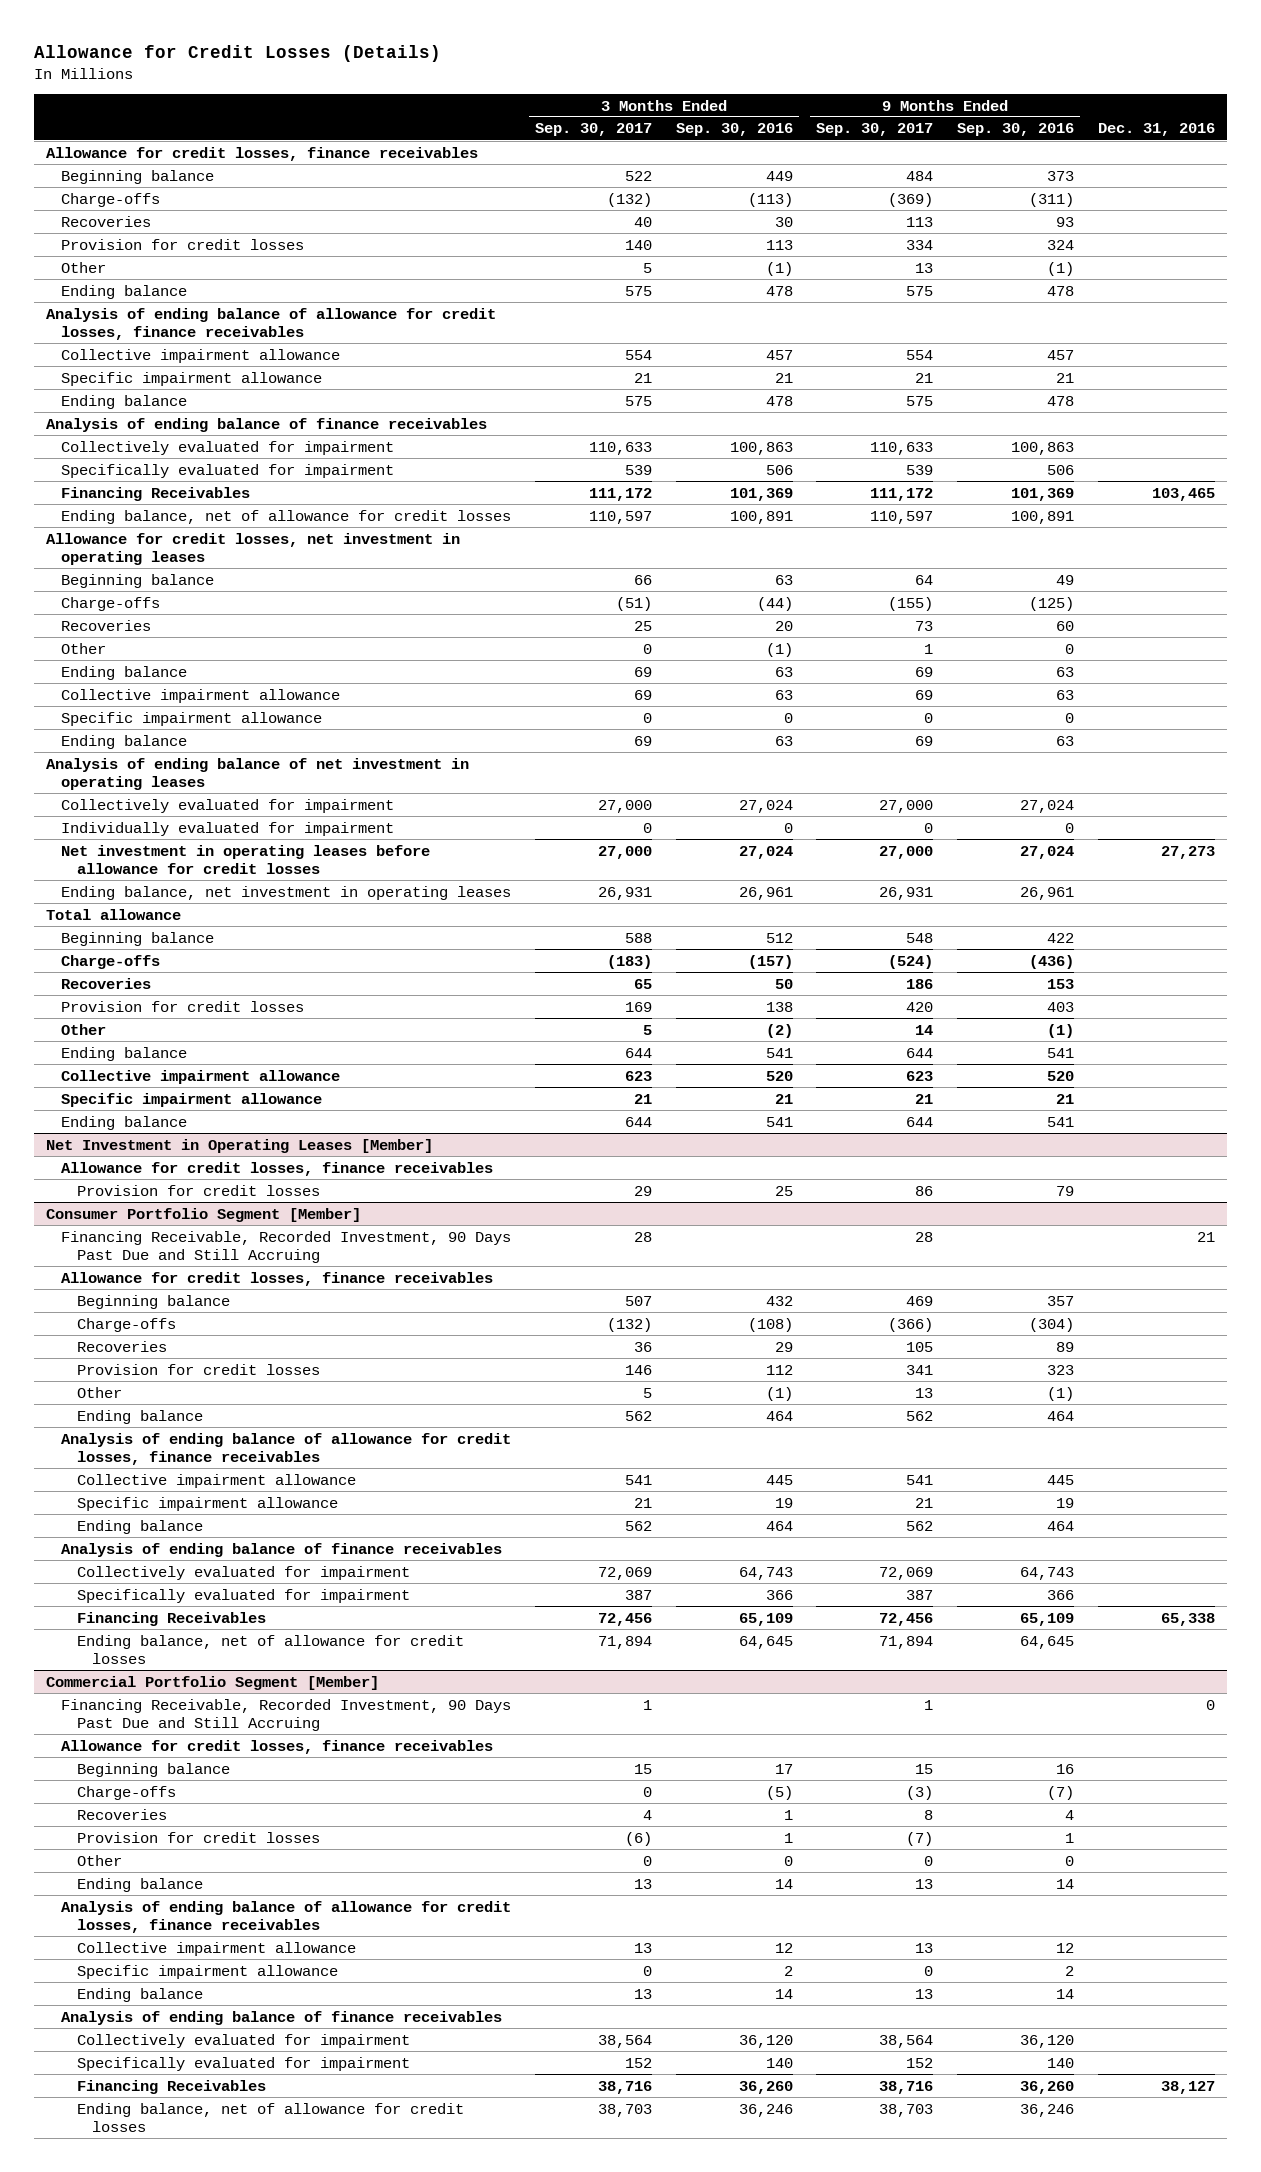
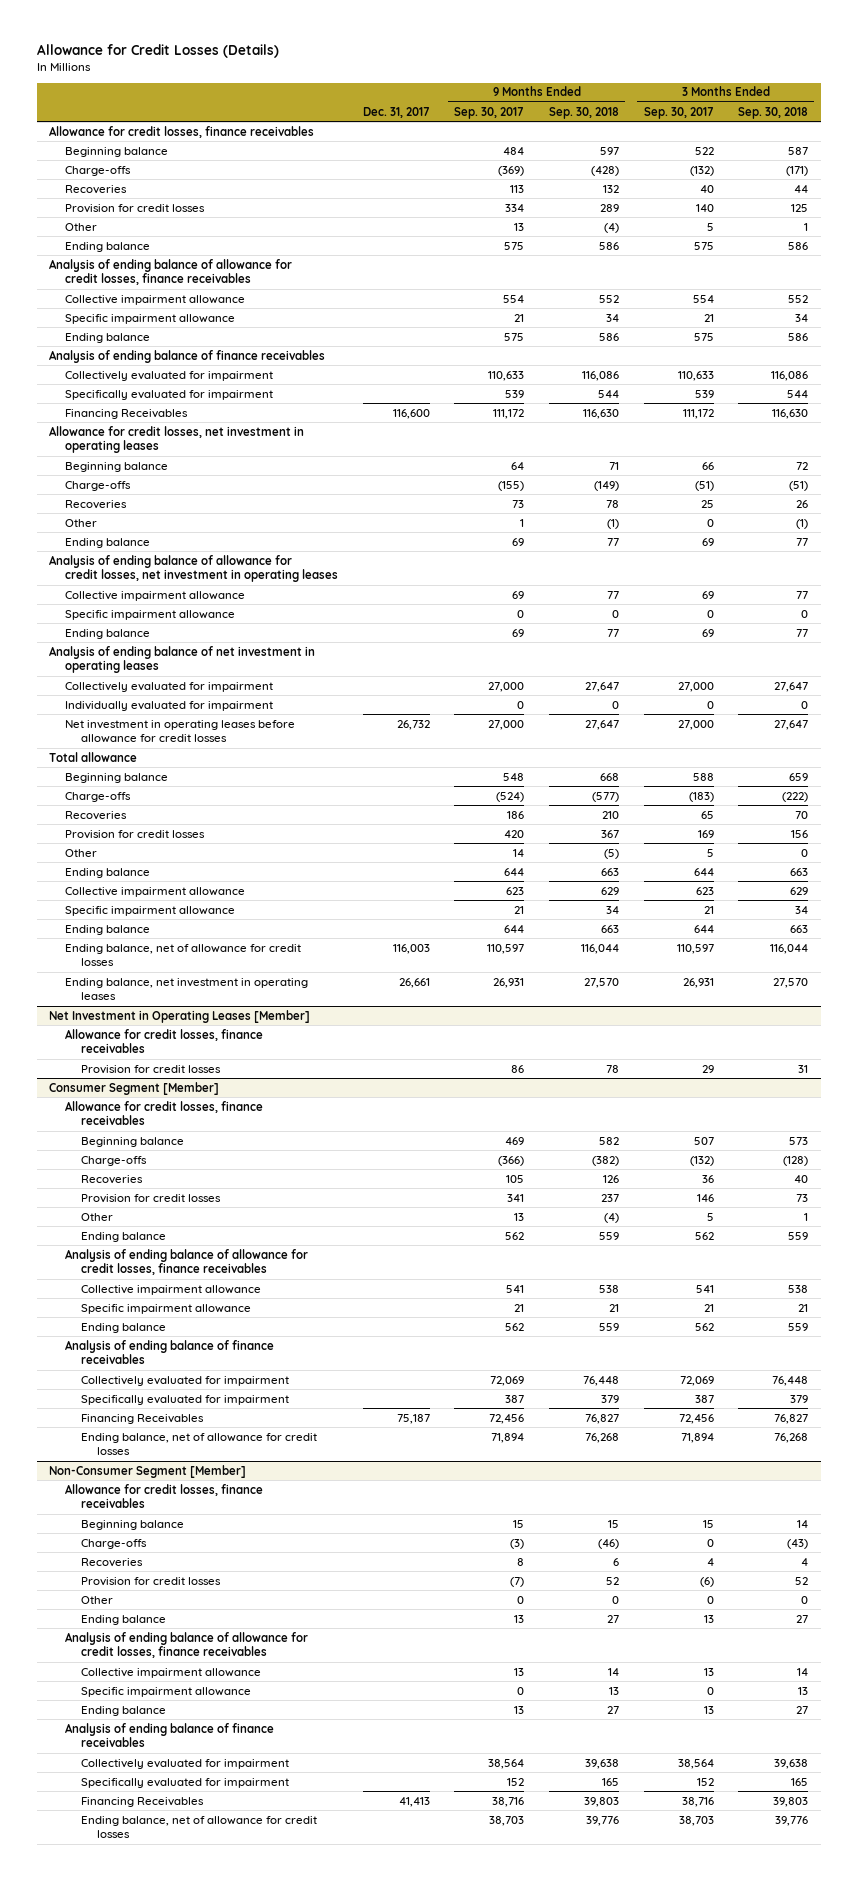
- | 3 Months Ended Sep. 30, 2017 | 3 Months Ended Sep. 30, 2016 | 9 Months Ended Sep. 30, 2017 | 9 Months Ended Sep. 30, 2016 | Dec. 31, 2016
+ | Dec. 31, 2017 | 9 Months Ended Sep. 30, 2017 | 9 Months Ended Sep. 30, 2018 | 3 Months Ended Sep. 30, 2017 | 3 Months Ended Sep. 30, 2018
+ Analysis of ending balance of allowance for credit losses, net investment in operating leases
moved down: Ending balance, net of allowance for credit losses | 116,003 | 110,597 | 116,044 | 110,597 | 116,044
moved down: Ending balance, net investment in operating leases | 26,661 | 26,931 | 27,570 | 26,931 | 27,570
- Consumer Portfolio Segment [Member]
- Financing Receivable, Recorded Investment, 90 Days Past Due and Still Accruing | 28 | | 28 | | 21
+ Consumer Segment [Member]
- Commercial Portfolio Segment [Member]
- Financing Receivable, Recorded Investment, 90 Days Past Due and Still Accruing | 1 | | 1 | | 0
+ Non-Consumer Segment [Member]

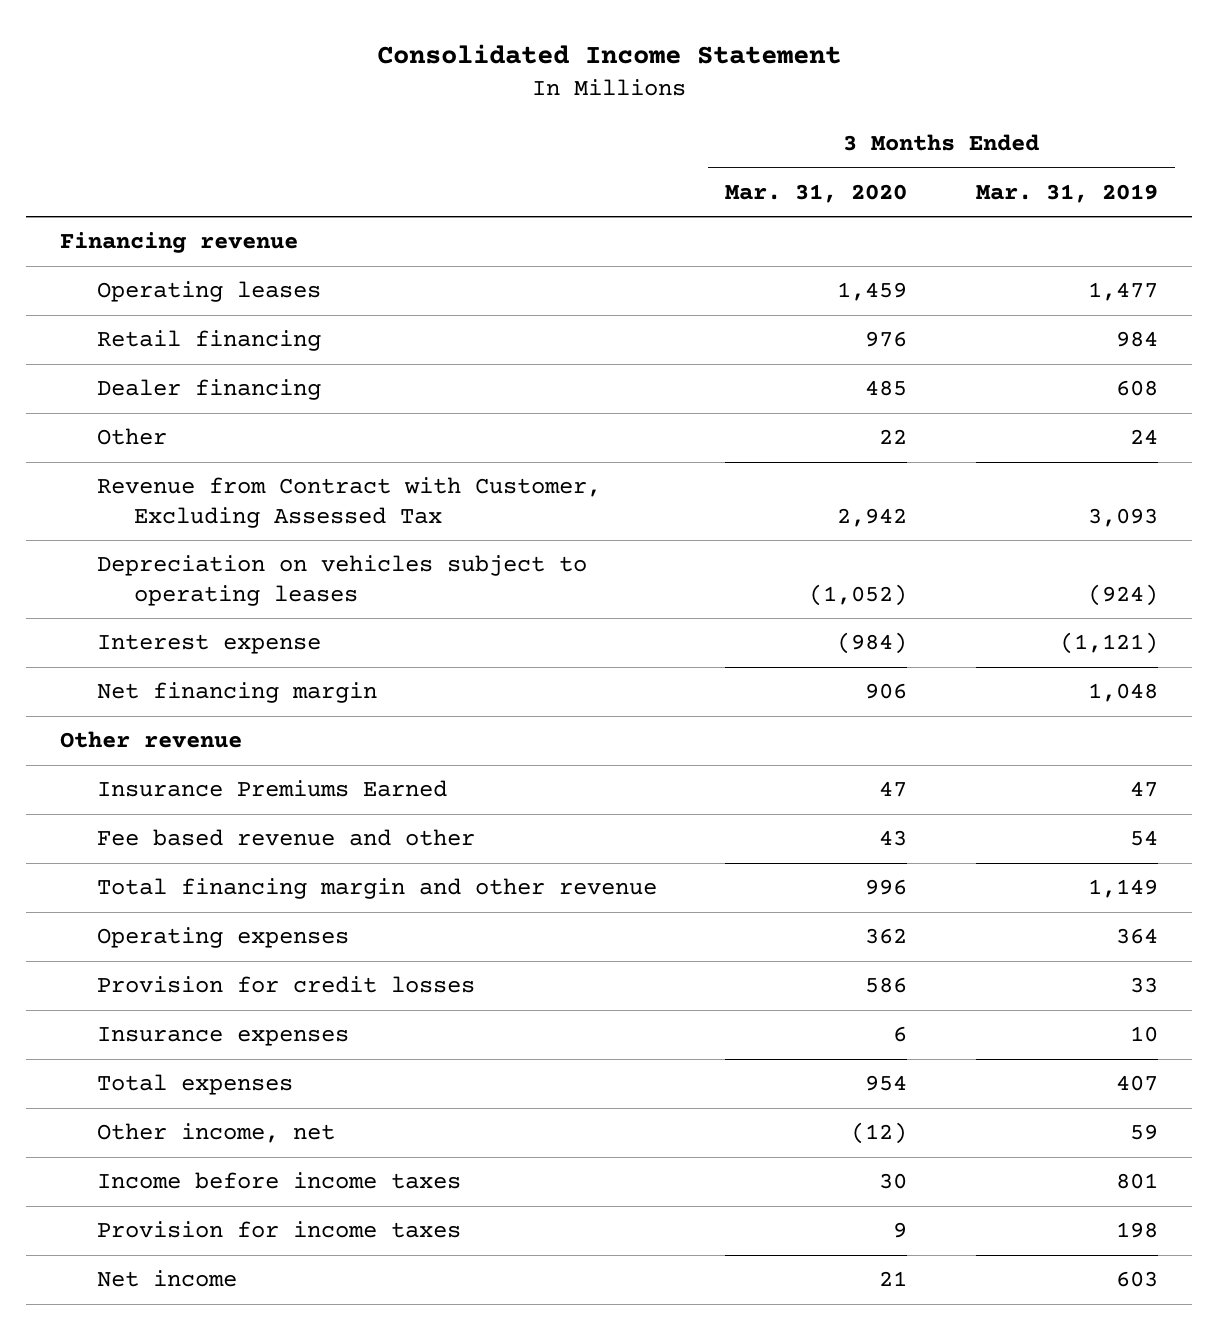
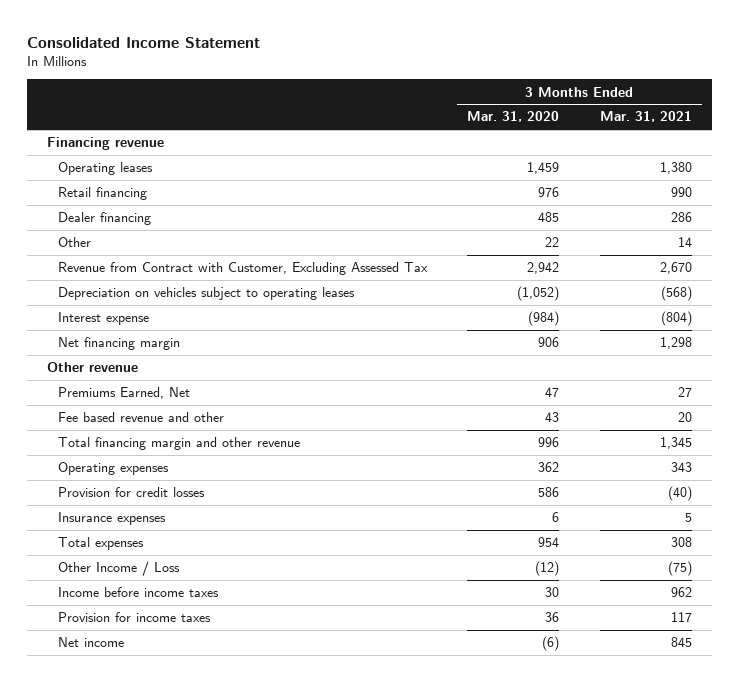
- | 3 Months Ended Mar. 31, 2020 | 3 Months Ended Mar. 31, 2019
+ | 3 Months Ended Mar. 31, 2020 | 3 Months Ended Mar. 31, 2021
- Insurance Premiums Earned | 47 | 47
+ Premiums Earned, Net | 47 | 27
- Other income, net | (12) | 59
+ Other Income / Loss | (12) | (75)
- Provision for income taxes | 9 | 198
- Net income | 21 | 603
+ Provision for income taxes | 36 | 117
+ Net income | (6) | 845

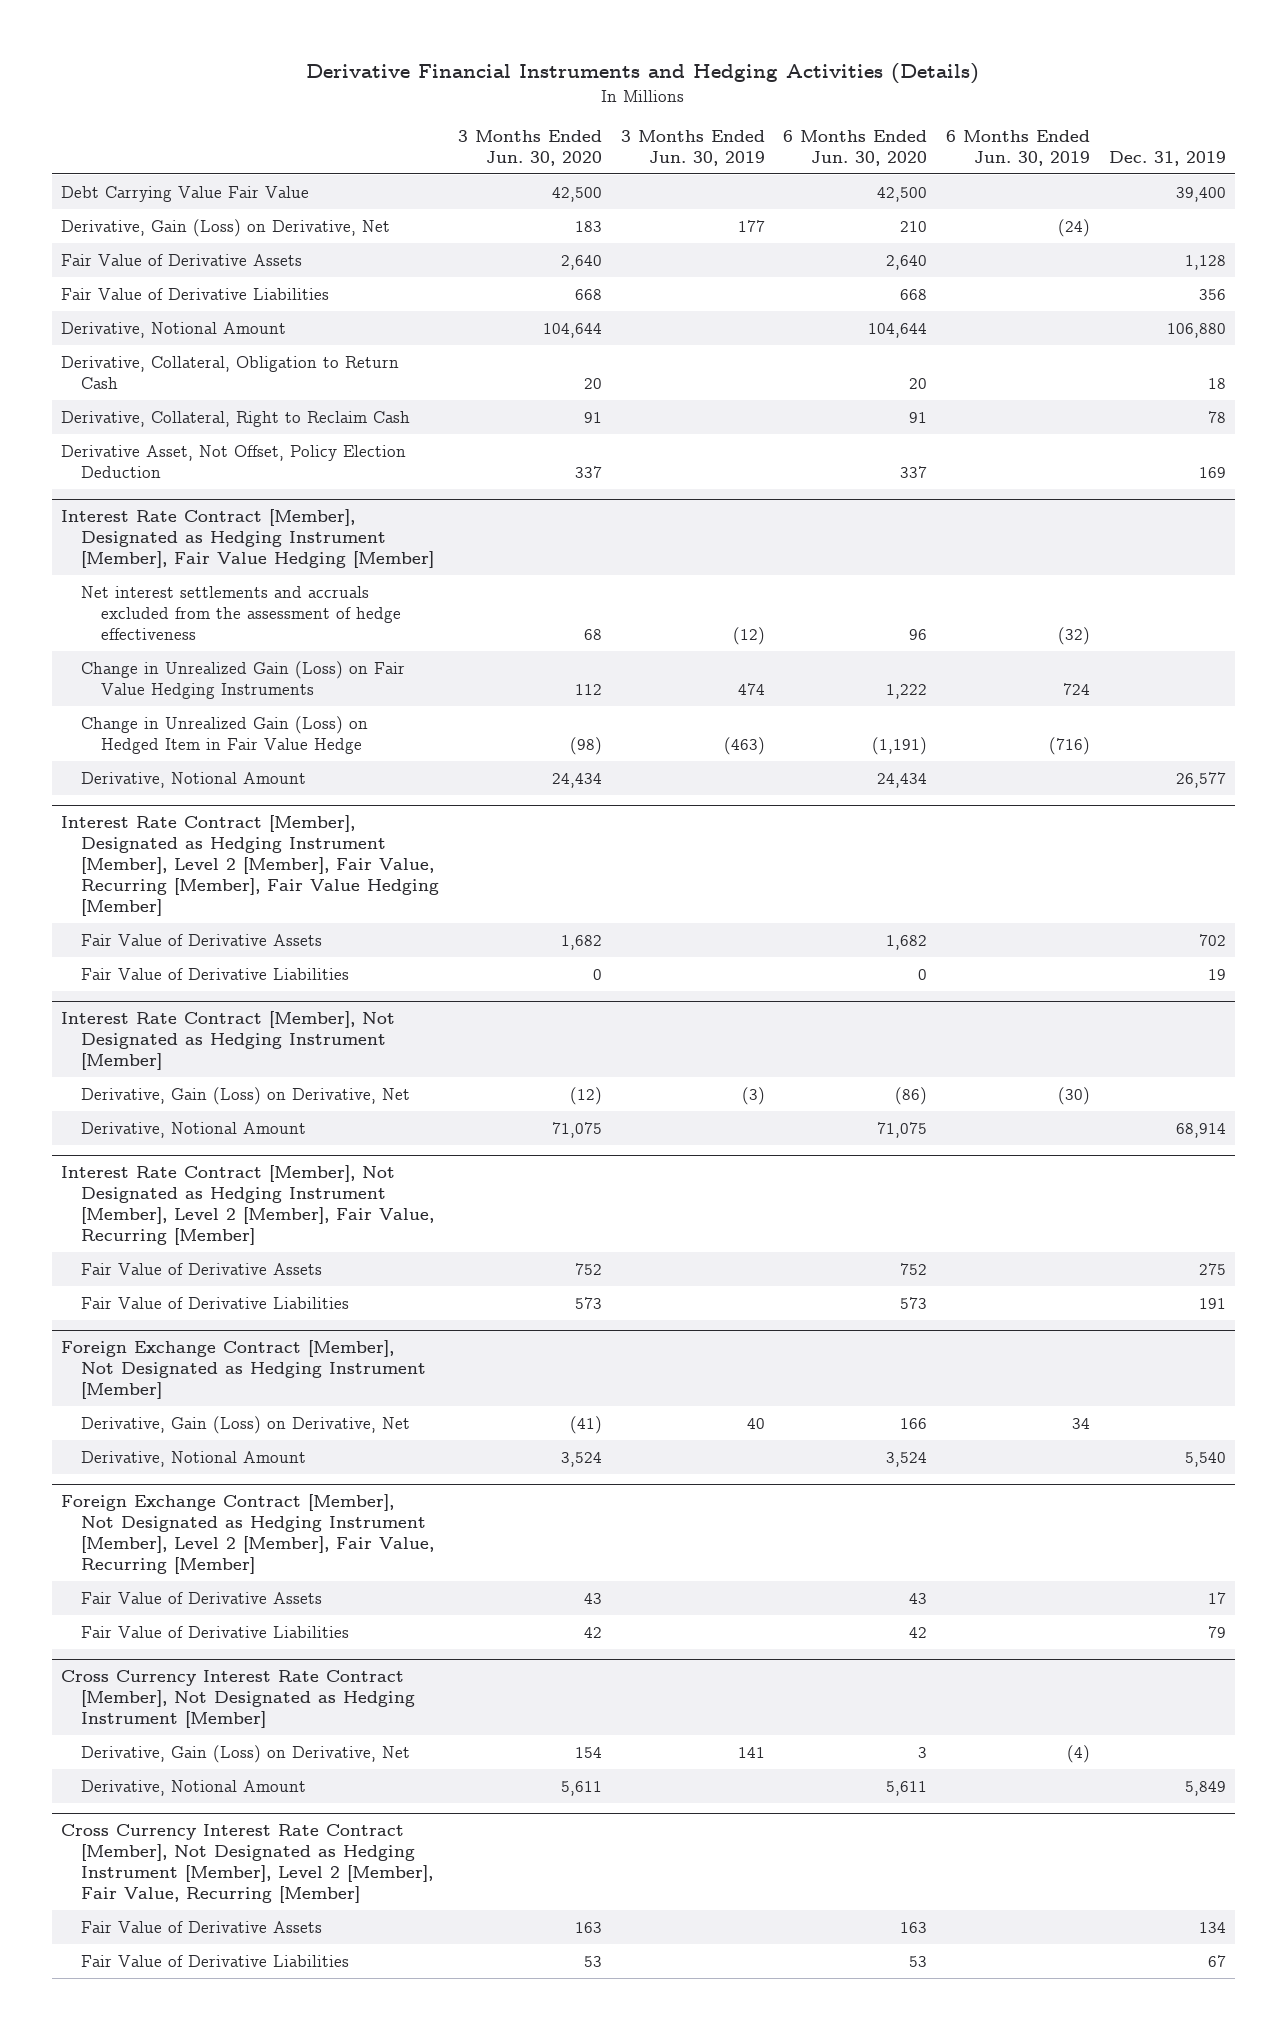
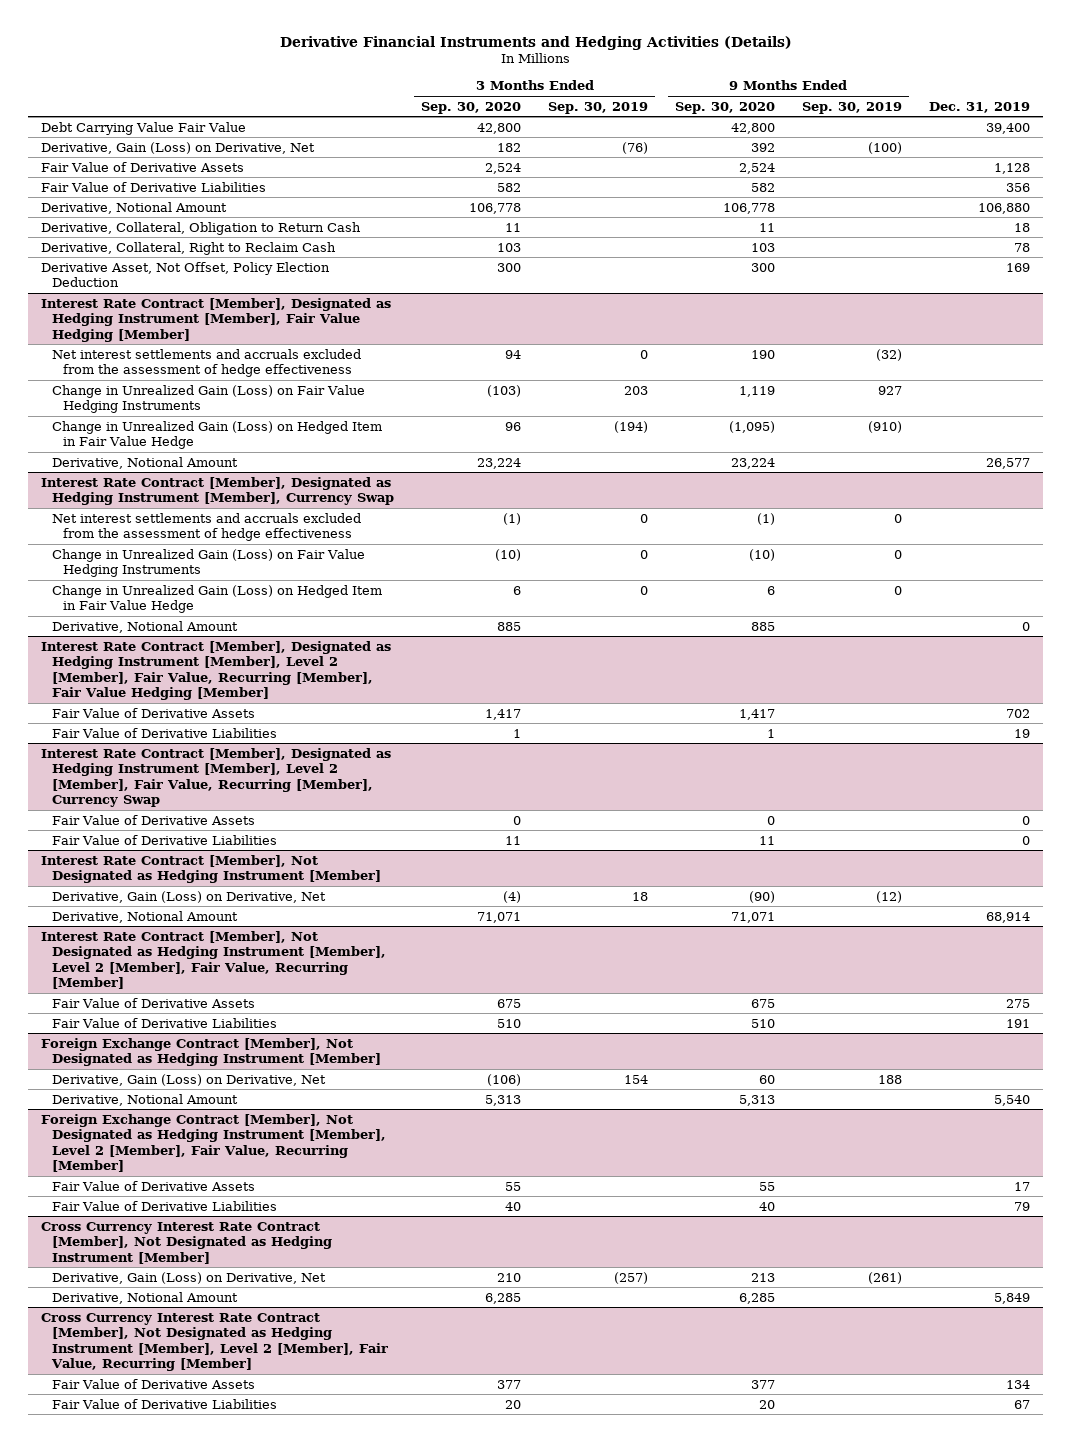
- | 3 Months Ended Jun. 30, 2020 | 3 Months Ended Jun. 30, 2019 | 6 Months Ended Jun. 30, 2020 | 6 Months Ended Jun. 30, 2019 | Dec. 31, 2019
+ | 3 Months Ended Sep. 30, 2020 | 3 Months Ended Sep. 30, 2019 | 9 Months Ended Sep. 30, 2020 | 9 Months Ended Sep. 30, 2019 | Dec. 31, 2019
+ Interest Rate Contract [Member], Designated as Hedging Instrument [Member], Currency Swap
+ Net interest settlements and accruals excluded from the assessment of hedge effectiveness | (1) | 0 | (1) | 0 |
+ Change in Unrealized Gain (Loss) on Fair Value Hedging Instruments | (10) | 0 | (10) | 0 |
+ Change in Unrealized Gain (Loss) on Hedged Item in Fair Value Hedge | 6 | 0 | 6 | 0 |
+ Derivative, Notional Amount | 885 | | 885 | | 0
+ Interest Rate Contract [Member], Designated as Hedging Instrument [Member], Level 2 [Member], Fair Value, Recurring [Member], Currency Swap
+ Fair Value of Derivative Assets | 0 | | 0 | | 0
+ Fair Value of Derivative Liabilities | 11 | | 11 | | 0

